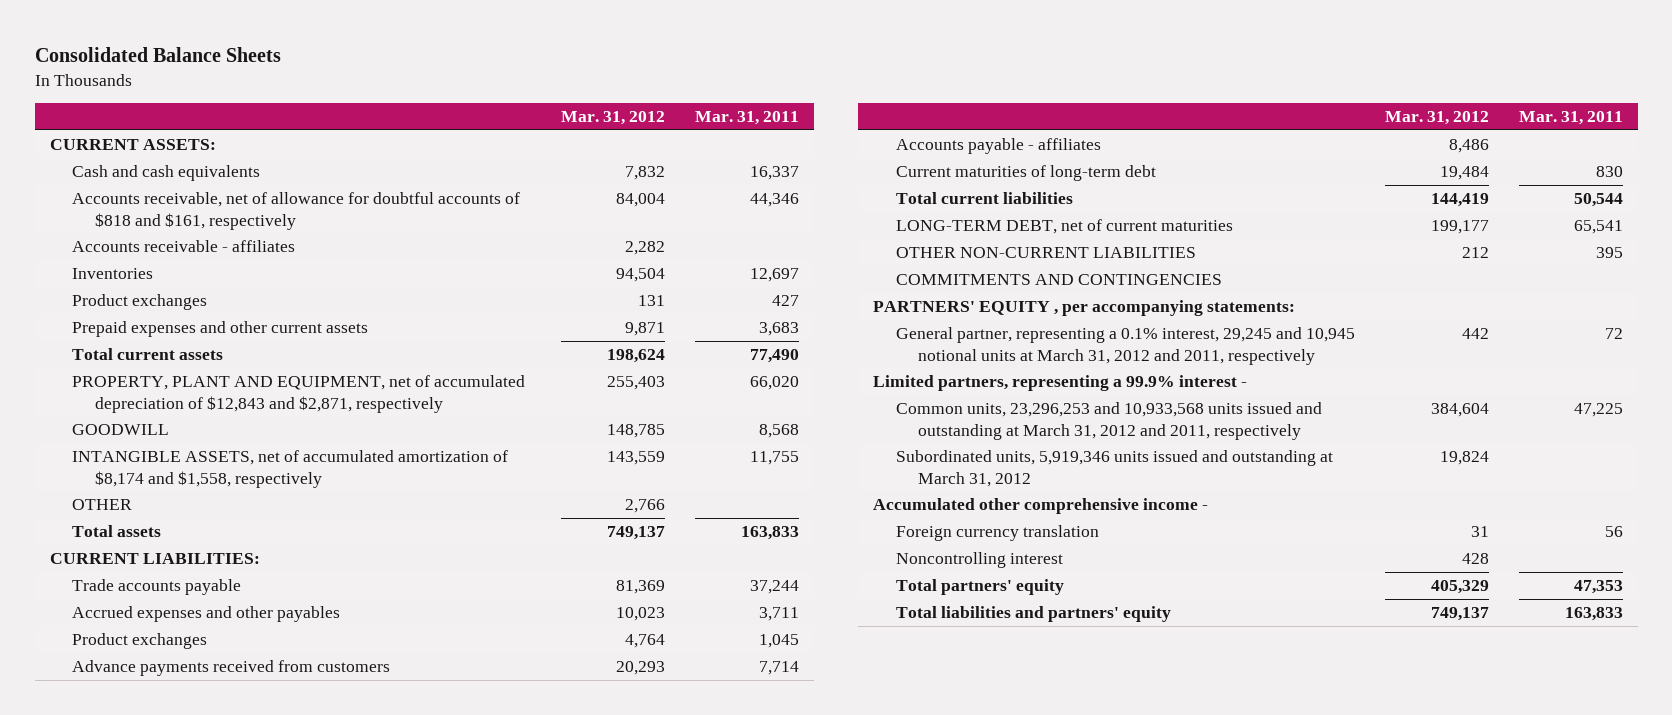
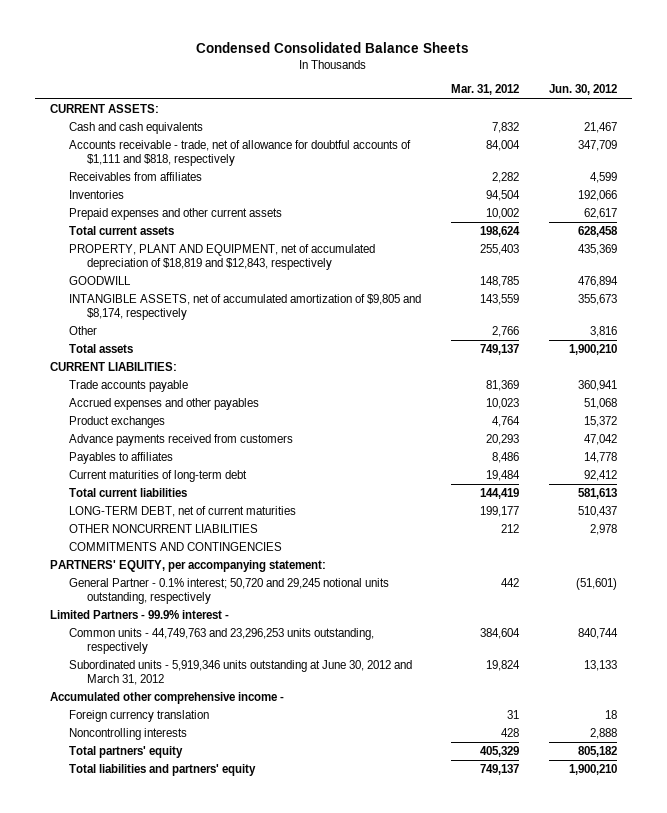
- Consolidated Balance Sheets
+ Condensed Consolidated Balance Sheets
- | Mar. 31, 2012 | Mar. 31, 2011
+ | Mar. 31, 2012 | Jun. 30, 2012
- Accounts receivable, net of allowance for doubtful accounts of $818 and $161, respectively | 84,004 | 44,346
- Accounts receivable - affiliates | 2,282 |
+ Accounts receivable - trade, net of allowance for doubtful accounts of $1,111 and $818, respectively | 84,004 | 347,709
+ Receivables from affiliates | 2,282 | 4,599
- Product exchanges | 131 | 427
- Prepaid expenses and other current assets | 9,871 | 3,683
+ Prepaid expenses and other current assets | 10,002 | 62,617
- PROPERTY, PLANT AND EQUIPMENT, net of accumulated depreciation of $12,843 and $2,871, respectively | 255,403 | 66,020
+ PROPERTY, PLANT AND EQUIPMENT, net of accumulated depreciation of $18,819 and $12,843, respectively | 255,403 | 435,369
- INTANGIBLE ASSETS, net of accumulated amortization of $8,174 and $1,558, respectively | 143,559 | 11,755
- OTHER | 2,766 |
+ INTANGIBLE ASSETS, net of accumulated amortization of $9,805 and $8,174, respectively | 143,559 | 355,673
+ Other | 2,766 | 3,816
- Accounts payable - affiliates | 8,486 |
+ Payables to affiliates | 8,486 | 14,778
- OTHER NON-CURRENT LIABILITIES | 212 | 395
+ OTHER NONCURRENT LIABILITIES | 212 | 2,978
- PARTNERS' EQUITY , per accompanying statements:
- General partner, representing a 0.1% interest, 29,245 and 10,945 notional units at March 31, 2012 and 2011, respectively | 442 | 72
- Limited partners, representing a 99.9% interest -
- Common units, 23,296,253 and 10,933,568 units issued and outstanding at March 31, 2012 and 2011, respectively | 384,604 | 47,225
- Subordinated units, 5,919,346 units issued and outstanding at March 31, 2012 | 19,824 |
+ PARTNERS' EQUITY, per accompanying statement:
+ General Partner - 0.1% interest; 50,720 and 29,245 notional units outstanding, respectively | 442 | (51,601)
+ Limited Partners - 99.9% interest -
+ Common units - 44,749,763 and 23,296,253 units outstanding, respectively | 384,604 | 840,744
+ Subordinated units - 5,919,346 units outstanding at June 30, 2012 and March 31, 2012 | 19,824 | 13,133
- Noncontrolling interest | 428 |
+ Noncontrolling interests | 428 | 2,888

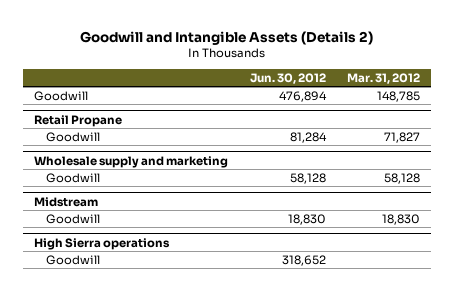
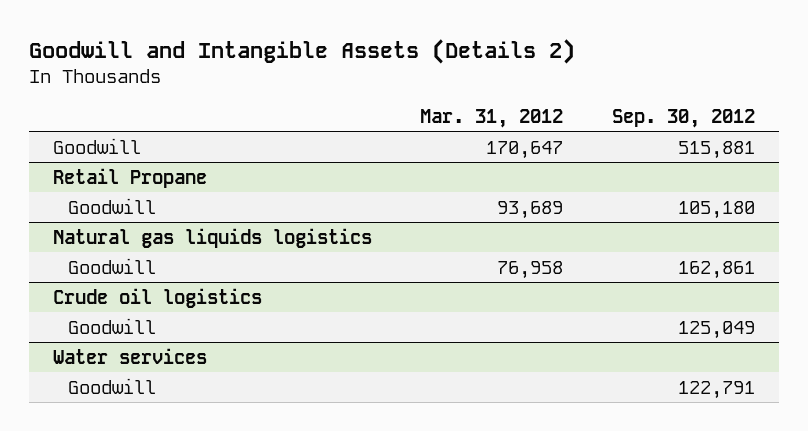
- | Jun. 30, 2012 | Mar. 31, 2012
+ | Mar. 31, 2012 | Sep. 30, 2012
- Goodwill | 476,894 | 148,785
+ Goodwill | 170,647 | 515,881
@ Retail Propane
- Goodwill | 81,284 | 71,827
- Wholesale supply and marketing
- Goodwill | 58,128 | 58,128
- Midstream
- Goodwill | 18,830 | 18,830
- High Sierra operations
@ Retail Propane
+ Goodwill | 93,689 | 105,180
+ Natural gas liquids logistics
+ Goodwill | 76,958 | 162,861
+ Crude oil logistics
+ Water services
+ Goodwill | | 122,791

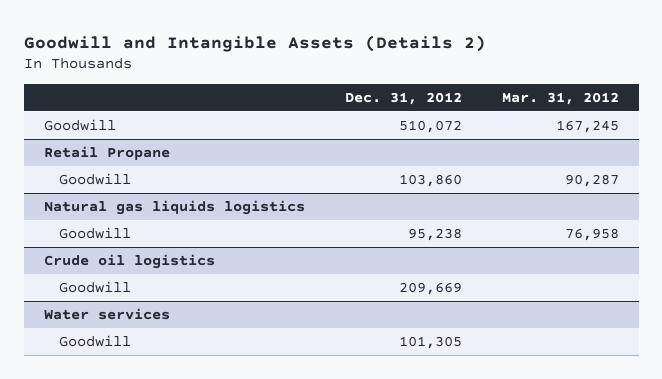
- | Mar. 31, 2012 | Sep. 30, 2012
+ | Dec. 31, 2012 | Mar. 31, 2012
- Goodwill | 170,647 | 515,881
+ Goodwill | 510,072 | 167,245
@ Retail Propane
- Goodwill | 93,689 | 105,180
+ Goodwill | 103,860 | 90,287

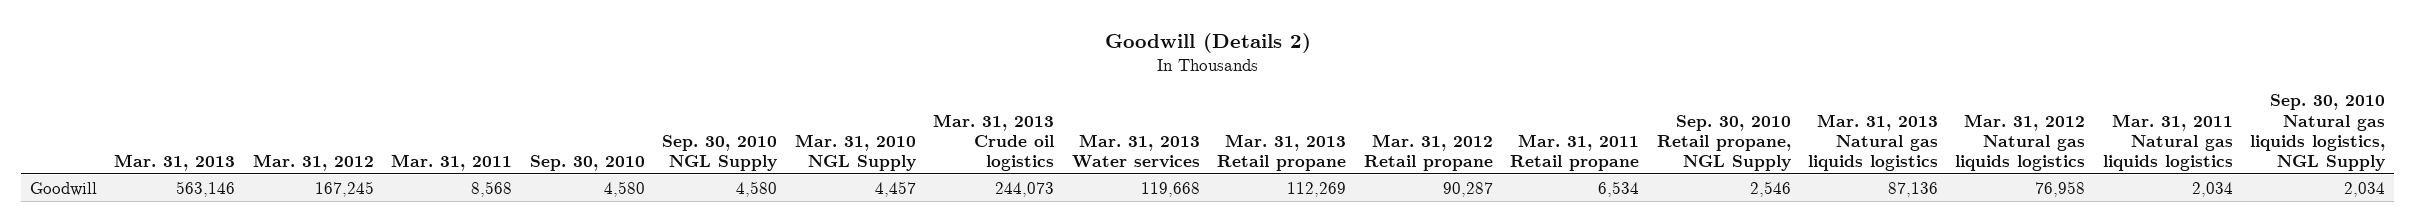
- Goodwill and Intangible Assets (Details 2)
+ Goodwill (Details 2)
- | Dec. 31, 2012 | Mar. 31, 2012
+ | Mar. 31, 2013 | Mar. 31, 2012 | Mar. 31, 2011 | Sep. 30, 2010 | Sep. 30, 2010 NGL Supply | Mar. 31, 2010 NGL Supply | Mar. 31, 2013 Crude oil logistics | Mar. 31, 2013 Water services | Mar. 31, 2013 Retail propane | Mar. 31, 2012 Retail propane | Mar. 31, 2011 Retail propane | Sep. 30, 2010 Retail propane, NGL Supply | Mar. 31, 2013 Natural gas liquids logistics | Mar. 31, 2012 Natural gas liquids logistics | Mar. 31, 2011 Natural gas liquids logistics | Sep. 30, 2010 Natural gas liquids logistics, NGL Supply
- Retail Propane
- Goodwill | 103,860 | 90,287
- Natural gas liquids logistics
- Goodwill | 95,238 | 76,958
- Crude oil logistics
- Goodwill | 209,669 |
- Water services
- Goodwill | 101,305 |

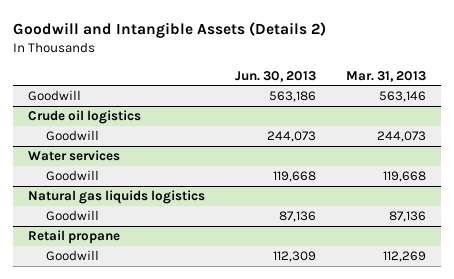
- Goodwill (Details 2)
+ Goodwill and Intangible Assets (Details 2)
- | Mar. 31, 2013 | Mar. 31, 2012 | Mar. 31, 2011 | Sep. 30, 2010 | Sep. 30, 2010 NGL Supply | Mar. 31, 2010 NGL Supply | Mar. 31, 2013 Crude oil logistics | Mar. 31, 2013 Water services | Mar. 31, 2013 Retail propane | Mar. 31, 2012 Retail propane | Mar. 31, 2011 Retail propane | Sep. 30, 2010 Retail propane, NGL Supply | Mar. 31, 2013 Natural gas liquids logistics | Mar. 31, 2012 Natural gas liquids logistics | Mar. 31, 2011 Natural gas liquids logistics | Sep. 30, 2010 Natural gas liquids logistics, NGL Supply
+ | Jun. 30, 2013 | Mar. 31, 2013
+ Crude oil logistics
+ Goodwill | 244,073 | 244,073
+ Water services
+ Goodwill | 119,668 | 119,668
+ Natural gas liquids logistics
+ Goodwill | 87,136 | 87,136
+ Retail propane
+ Goodwill | 112,309 | 112,269

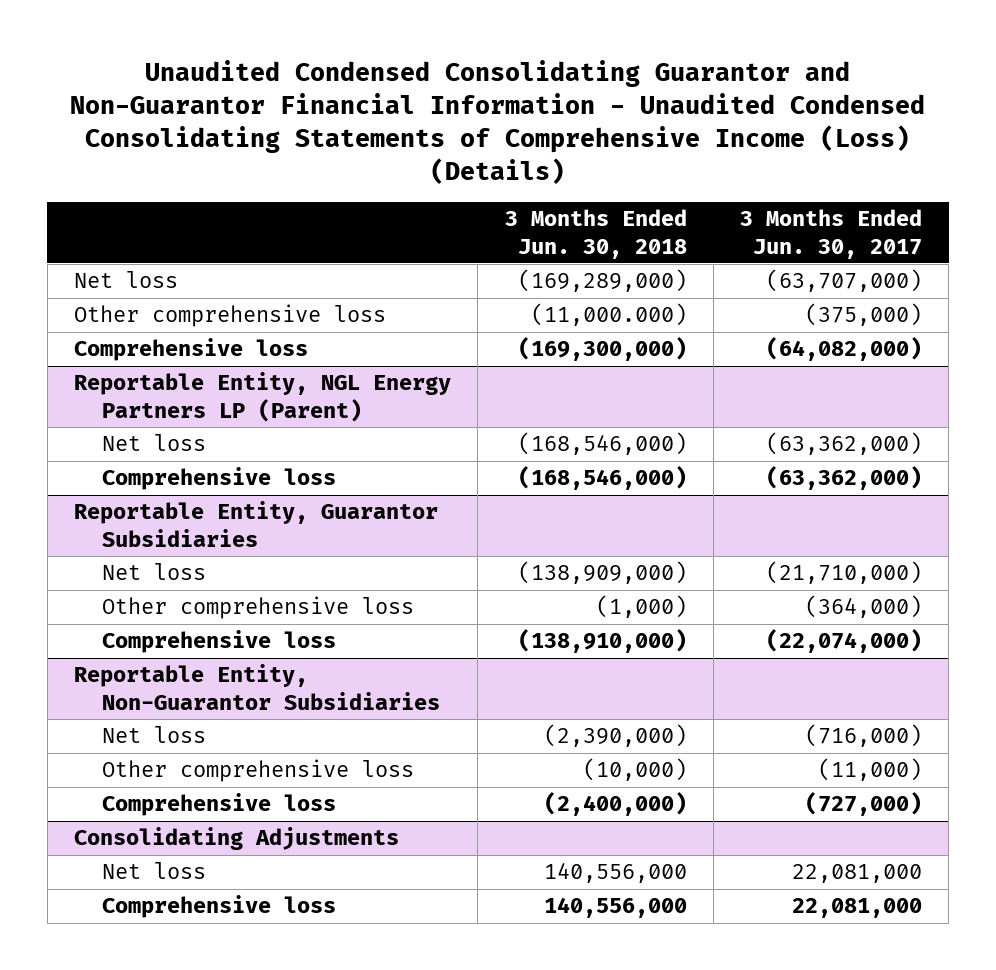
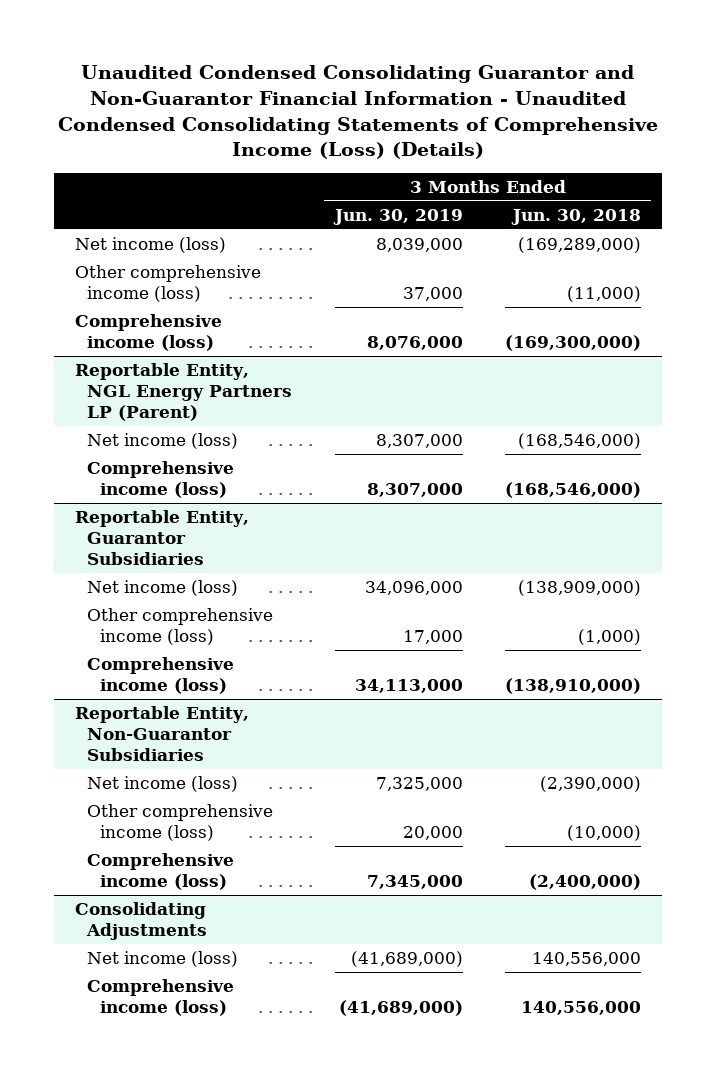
- | 3 Months Ended Jun. 30, 2018 | 3 Months Ended Jun. 30, 2017
+ | 3 Months Ended Jun. 30, 2019 | 3 Months Ended Jun. 30, 2018
- Net loss | (169,289,000) | (63,707,000)
- Other comprehensive loss | (11,000.000) | (375,000)
- Comprehensive loss | (169,300,000) | (64,082,000)
+ Net income (loss) | 8,039,000 | (169,289,000)
+ Other comprehensive income (loss) | 37,000 | (11,000)
+ Comprehensive income (loss) | 8,076,000 | (169,300,000)
@ Reportable Entity, NGL Energy Partners LP (Parent)
- Net loss | (168,546,000) | (63,362,000)
- Comprehensive loss | (168,546,000) | (63,362,000)
+ Net income (loss) | 8,307,000 | (168,546,000)
+ Comprehensive income (loss) | 8,307,000 | (168,546,000)
@ Reportable Entity, Guarantor Subsidiaries
- Net loss | (138,909,000) | (21,710,000)
- Other comprehensive loss | (1,000) | (364,000)
- Comprehensive loss | (138,910,000) | (22,074,000)
+ Net income (loss) | 34,096,000 | (138,909,000)
+ Other comprehensive income (loss) | 17,000 | (1,000)
+ Comprehensive income (loss) | 34,113,000 | (138,910,000)
@ Reportable Entity, Non-Guarantor Subsidiaries
- Net loss | (2,390,000) | (716,000)
- Other comprehensive loss | (10,000) | (11,000)
- Comprehensive loss | (2,400,000) | (727,000)
+ Net income (loss) | 7,325,000 | (2,390,000)
+ Other comprehensive income (loss) | 20,000 | (10,000)
+ Comprehensive income (loss) | 7,345,000 | (2,400,000)
@ Consolidating Adjustments
- Net loss | 140,556,000 | 22,081,000
- Comprehensive loss | 140,556,000 | 22,081,000
+ Net income (loss) | (41,689,000) | 140,556,000
+ Comprehensive income (loss) | (41,689,000) | 140,556,000

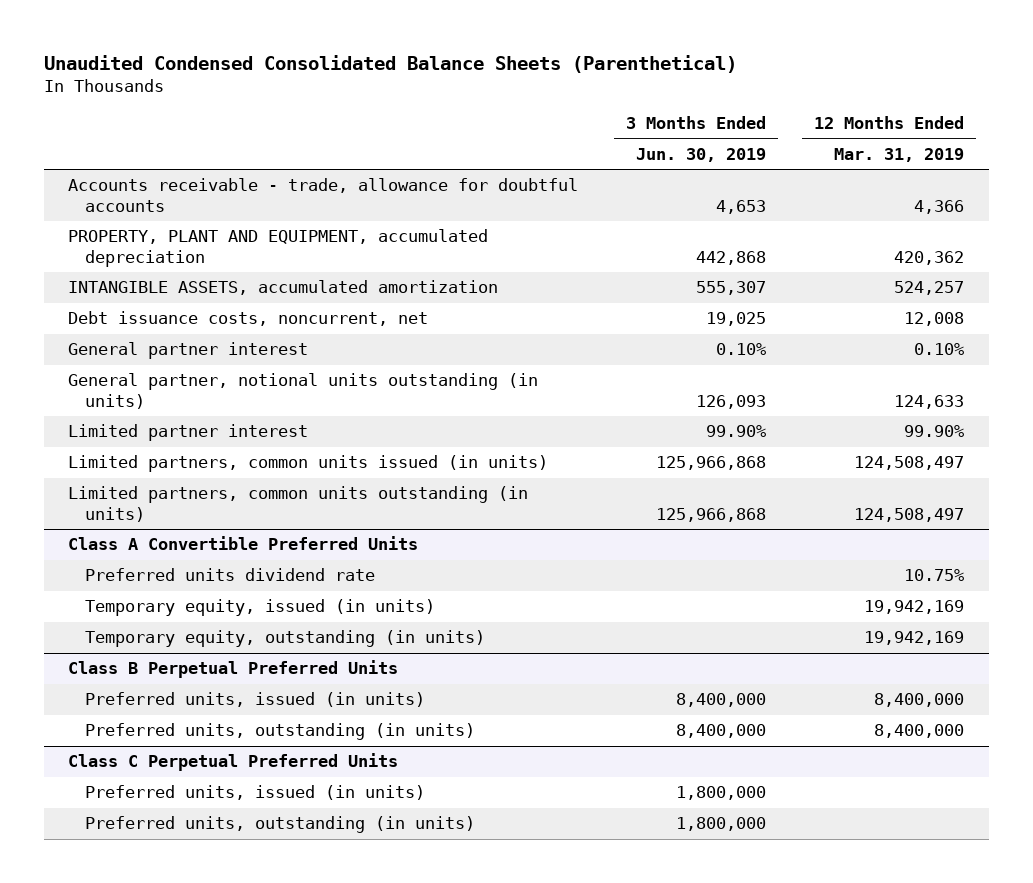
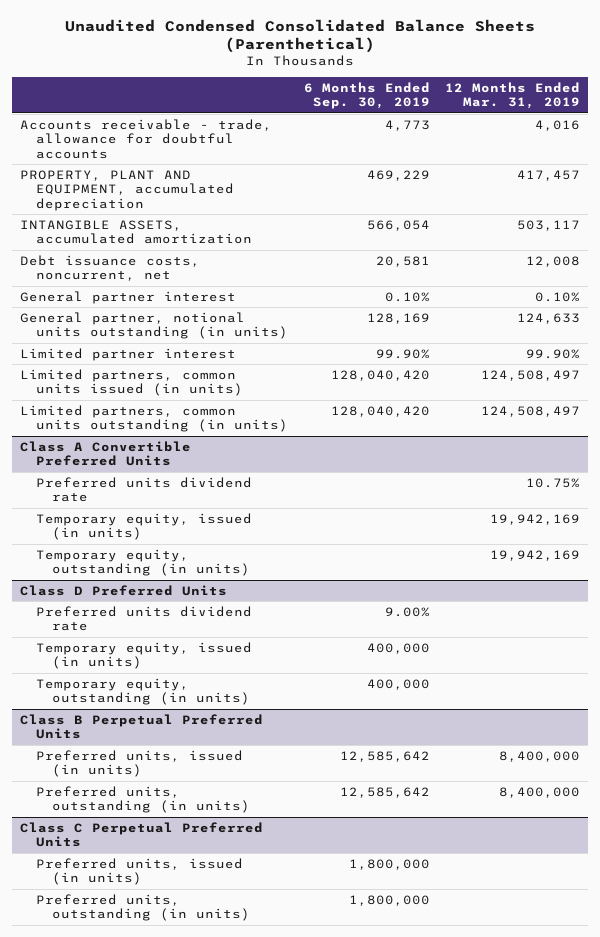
- | 3 Months Ended Jun. 30, 2019 | 12 Months Ended Mar. 31, 2019
+ | 6 Months Ended Sep. 30, 2019 | 12 Months Ended Mar. 31, 2019
- Accounts receivable - trade, allowance for doubtful accounts | 4,653 | 4,366
- PROPERTY, PLANT AND EQUIPMENT, accumulated depreciation | 442,868 | 420,362
- INTANGIBLE ASSETS, accumulated amortization | 555,307 | 524,257
+ Accounts receivable - trade, allowance for doubtful accounts | 4,773 | 4,016
+ PROPERTY, PLANT AND EQUIPMENT, accumulated depreciation | 469,229 | 417,457
+ INTANGIBLE ASSETS, accumulated amortization | 566,054 | 503,117
+ Class D Preferred Units
+ Preferred units dividend rate | 9.00% |
+ Temporary equity, issued (in units) | 400,000 |
+ Temporary equity, outstanding (in units) | 400,000 |

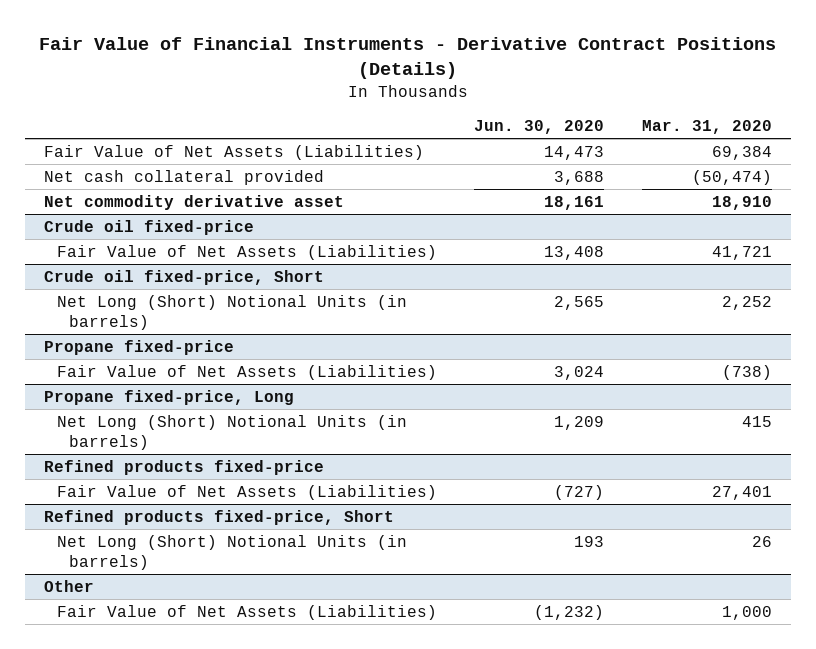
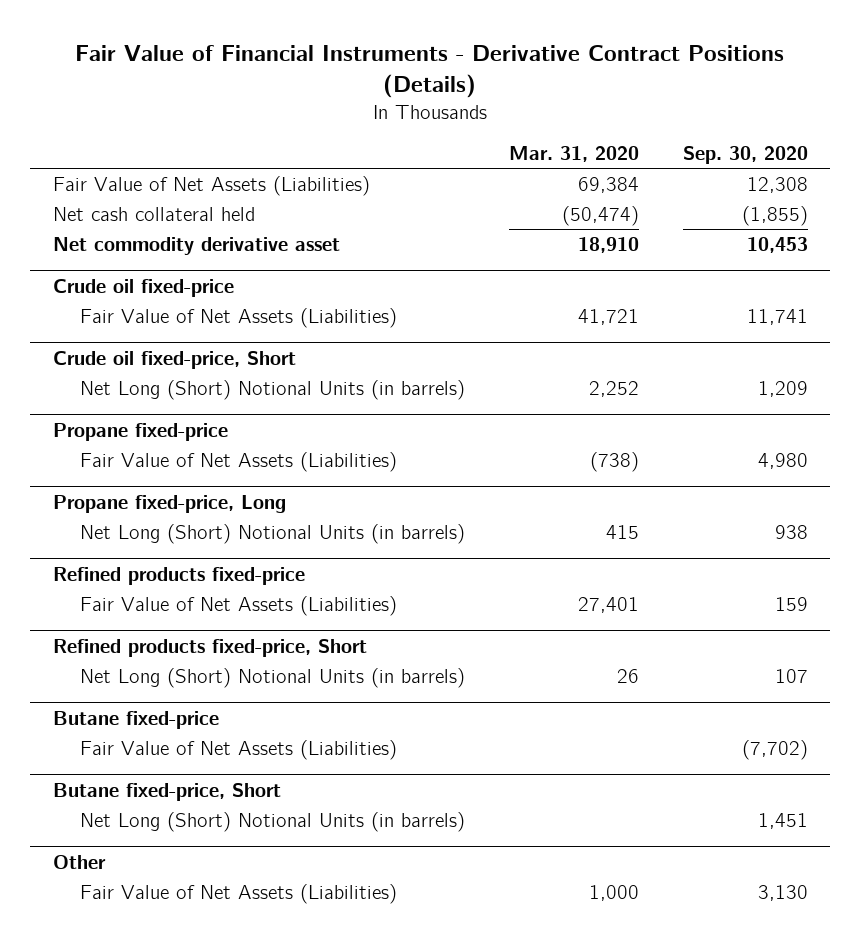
- | Jun. 30, 2020 | Mar. 31, 2020
+ | Mar. 31, 2020 | Sep. 30, 2020
- Net cash collateral provided | 3,688 | (50,474)
+ Net cash collateral held | (50,474) | (1,855)
+ Butane fixed-price
+ Fair Value of Net Assets (Liabilities) | | (7,702)
+ Butane fixed-price, Short
+ Net Long (Short) Notional Units (in barrels) | | 1,451

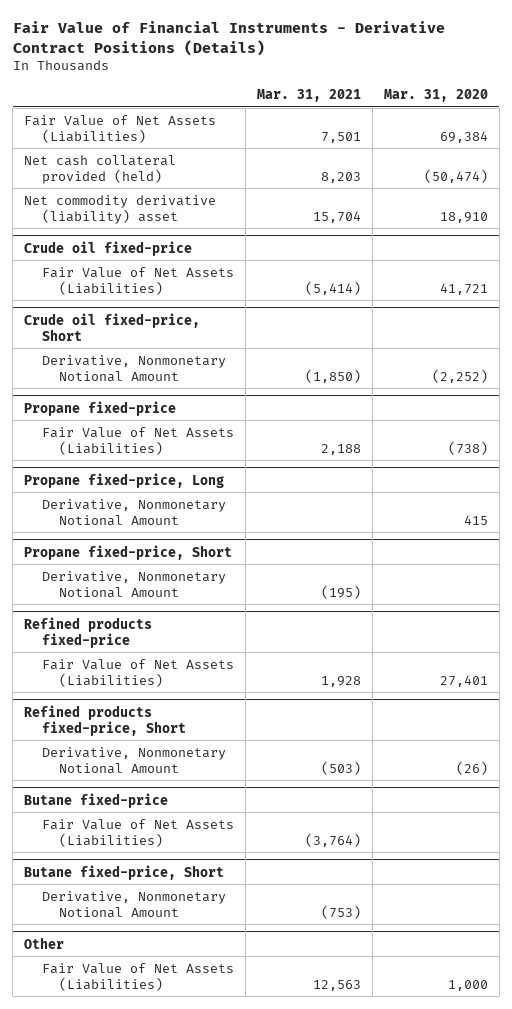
- | Mar. 31, 2020 | Sep. 30, 2020
+ | Mar. 31, 2021 | Mar. 31, 2020
- Net cash collateral held | (50,474) | (1,855)
- Net commodity derivative asset | 18,910 | 10,453
+ Net cash collateral provided (held) | 8,203 | (50,474)
+ Net commodity derivative (liability) asset | 15,704 | 18,910
@ Crude oil fixed-price, Short
- Net Long (Short) Notional Units (in barrels) | 2,252 | 1,209
+ Derivative, Nonmonetary Notional Amount | (1,850) | (2,252)
@ Propane fixed-price, Long
- Net Long (Short) Notional Units (in barrels) | 415 | 938
+ Derivative, Nonmonetary Notional Amount | | 415
+ Propane fixed-price, Short
+ Derivative, Nonmonetary Notional Amount | (195) |
@ Refined products fixed-price, Short
- Net Long (Short) Notional Units (in barrels) | 26 | 107
+ Derivative, Nonmonetary Notional Amount | (503) | (26)
@ Butane fixed-price, Short
- Net Long (Short) Notional Units (in barrels) | | 1,451
+ Derivative, Nonmonetary Notional Amount | (753) |

